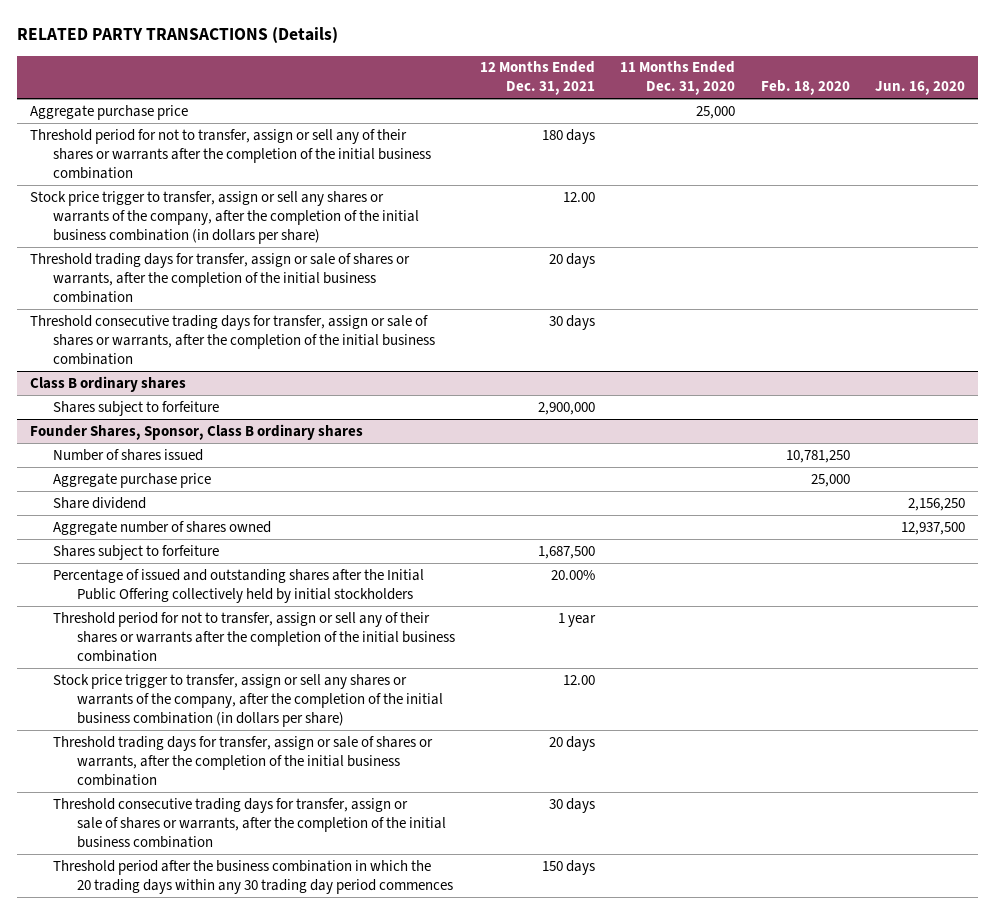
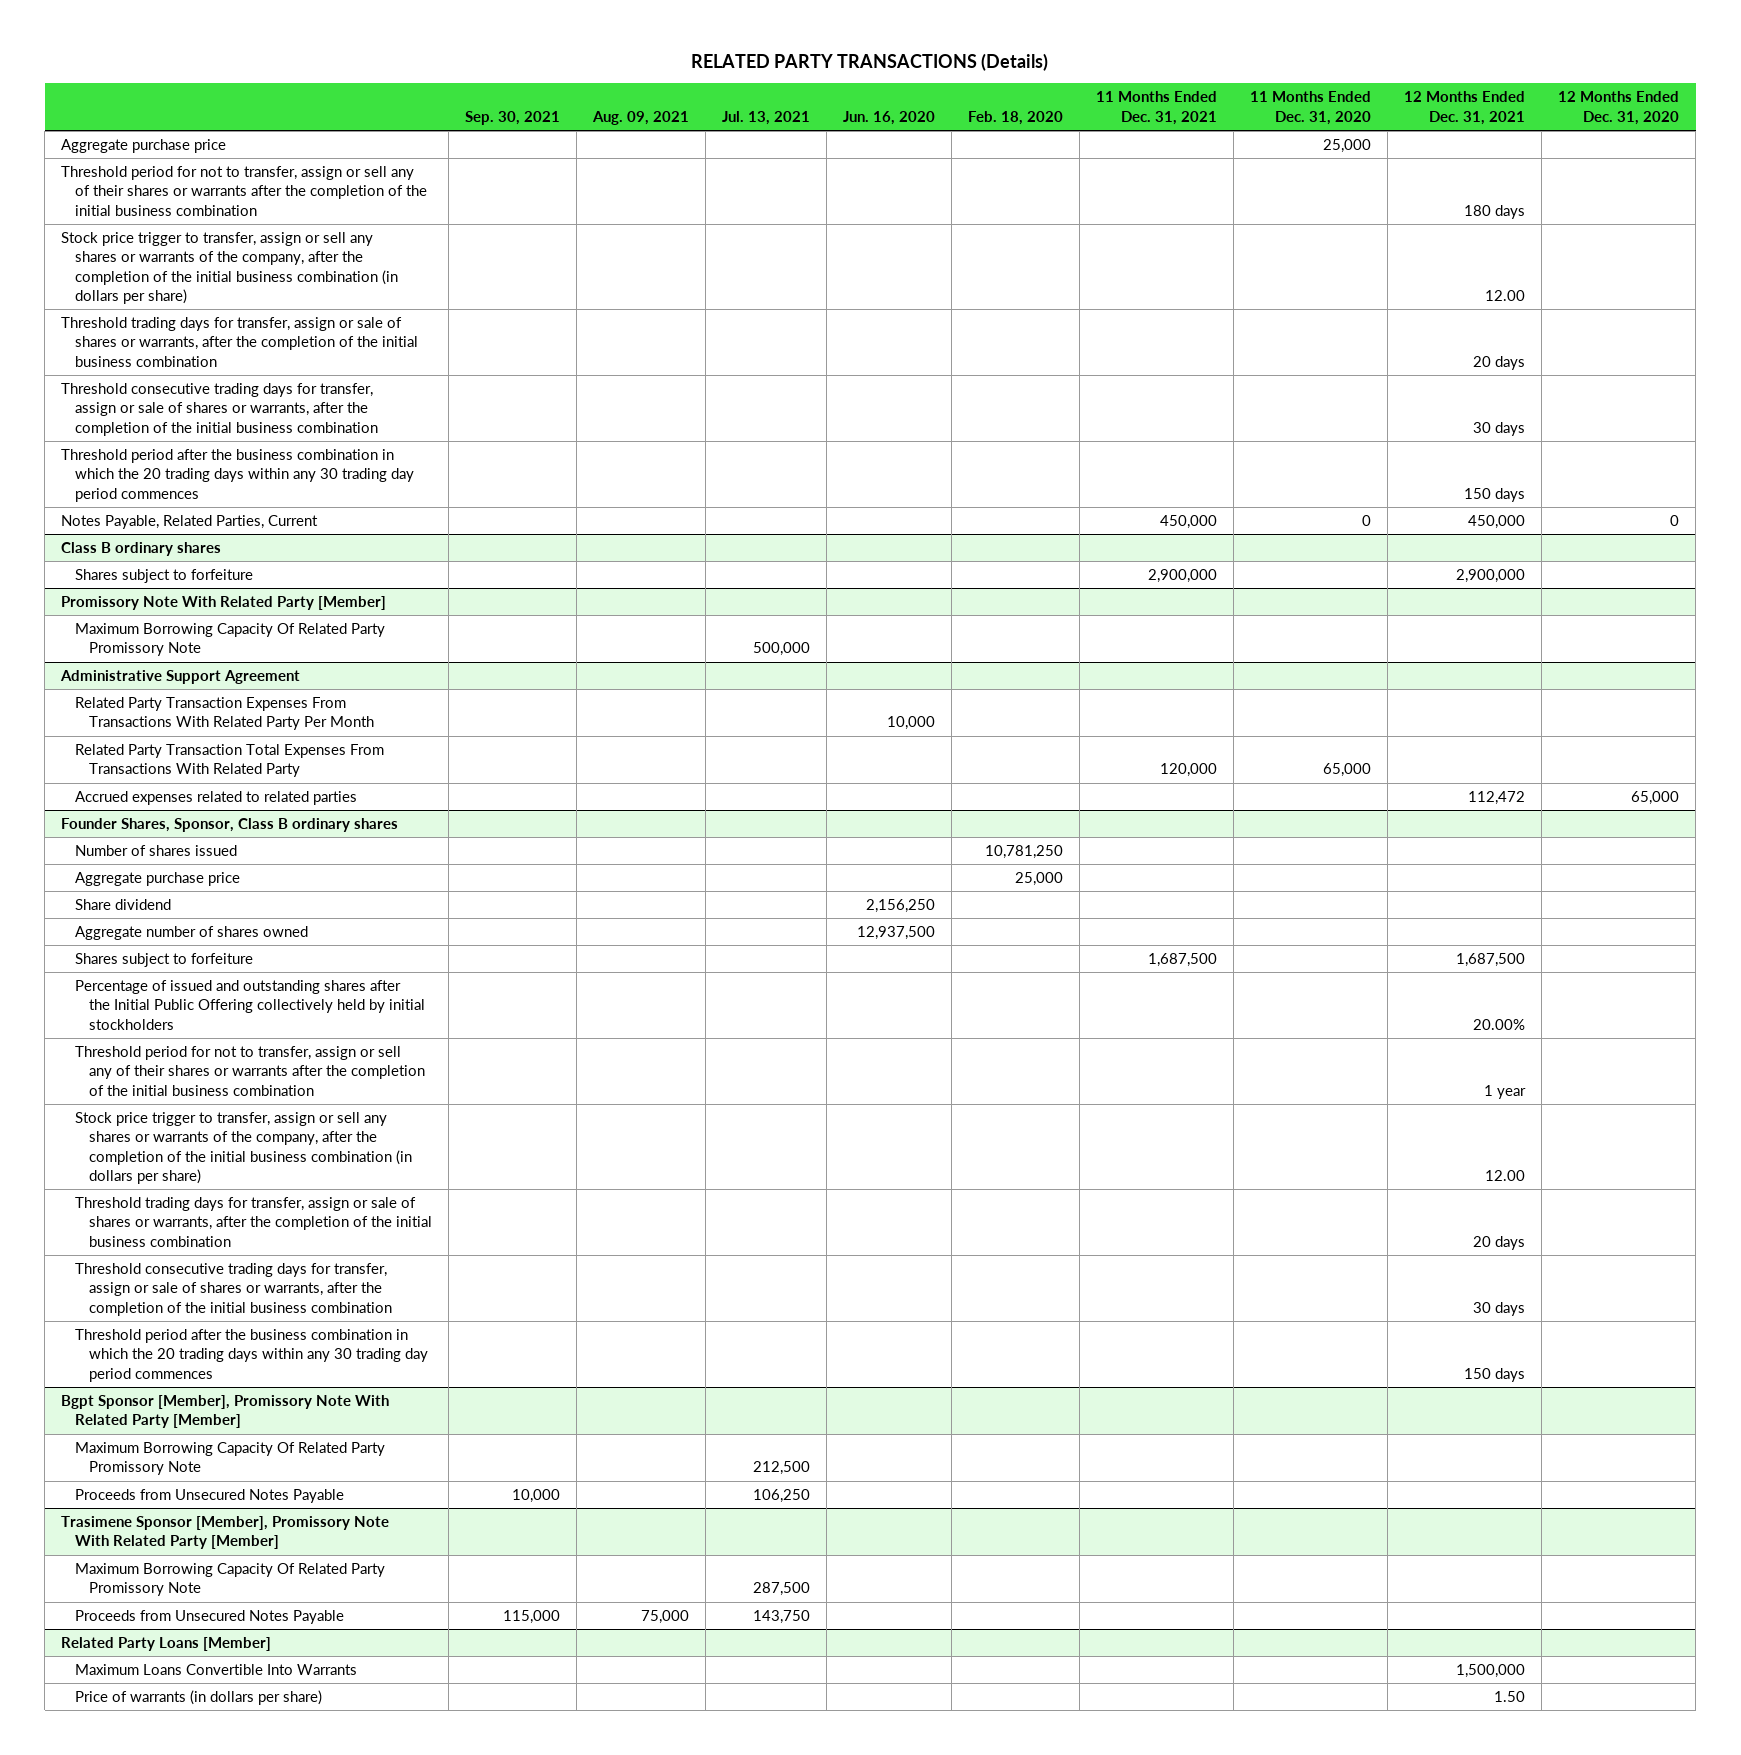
- | 12 Months Ended Dec. 31, 2021 | 11 Months Ended Dec. 31, 2020 | Feb. 18, 2020 | Jun. 16, 2020
+ | Sep. 30, 2021 | Aug. 09, 2021 | Jul. 13, 2021 | Jun. 16, 2020 | Feb. 18, 2020 | 11 Months Ended Dec. 31, 2021 | 11 Months Ended Dec. 31, 2020 | 12 Months Ended Dec. 31, 2021 | 12 Months Ended Dec. 31, 2020
+ Threshold period after the business combination in which the 20 trading days within any 30 trading day period commences | | | | | | | | 150 days |
+ Notes Payable, Related Parties, Current | | | | | | 450,000 | 0 | 450,000 | 0
+ Promissory Note With Related Party [Member]
+ Maximum Borrowing Capacity Of Related Party Promissory Note | | | 500,000 | | | | | |
+ Administrative Support Agreement
+ Related Party Transaction Expenses From Transactions With Related Party Per Month | | | | 10,000 | | | | |
+ Related Party Transaction Total Expenses From Transactions With Related Party | | | | | | 120,000 | 65,000 | |
+ Accrued expenses related to related parties | | | | | | | | 112,472 | 65,000
+ Bgpt Sponsor [Member], Promissory Note With Related Party [Member]
+ Maximum Borrowing Capacity Of Related Party Promissory Note | | | 212,500 | | | | | |
+ Proceeds from Unsecured Notes Payable | 10,000 | | 106,250 | | | | | |
+ Trasimene Sponsor [Member], Promissory Note With Related Party [Member]
+ Maximum Borrowing Capacity Of Related Party Promissory Note | | | 287,500 | | | | | |
+ Proceeds from Unsecured Notes Payable | 115,000 | 75,000 | 143,750 | | | | | |
+ Related Party Loans [Member]
+ Maximum Loans Convertible Into Warrants | | | | | | | | 1,500,000 |
+ Price of warrants (in dollars per share) | | | | | | | | 1.50 |

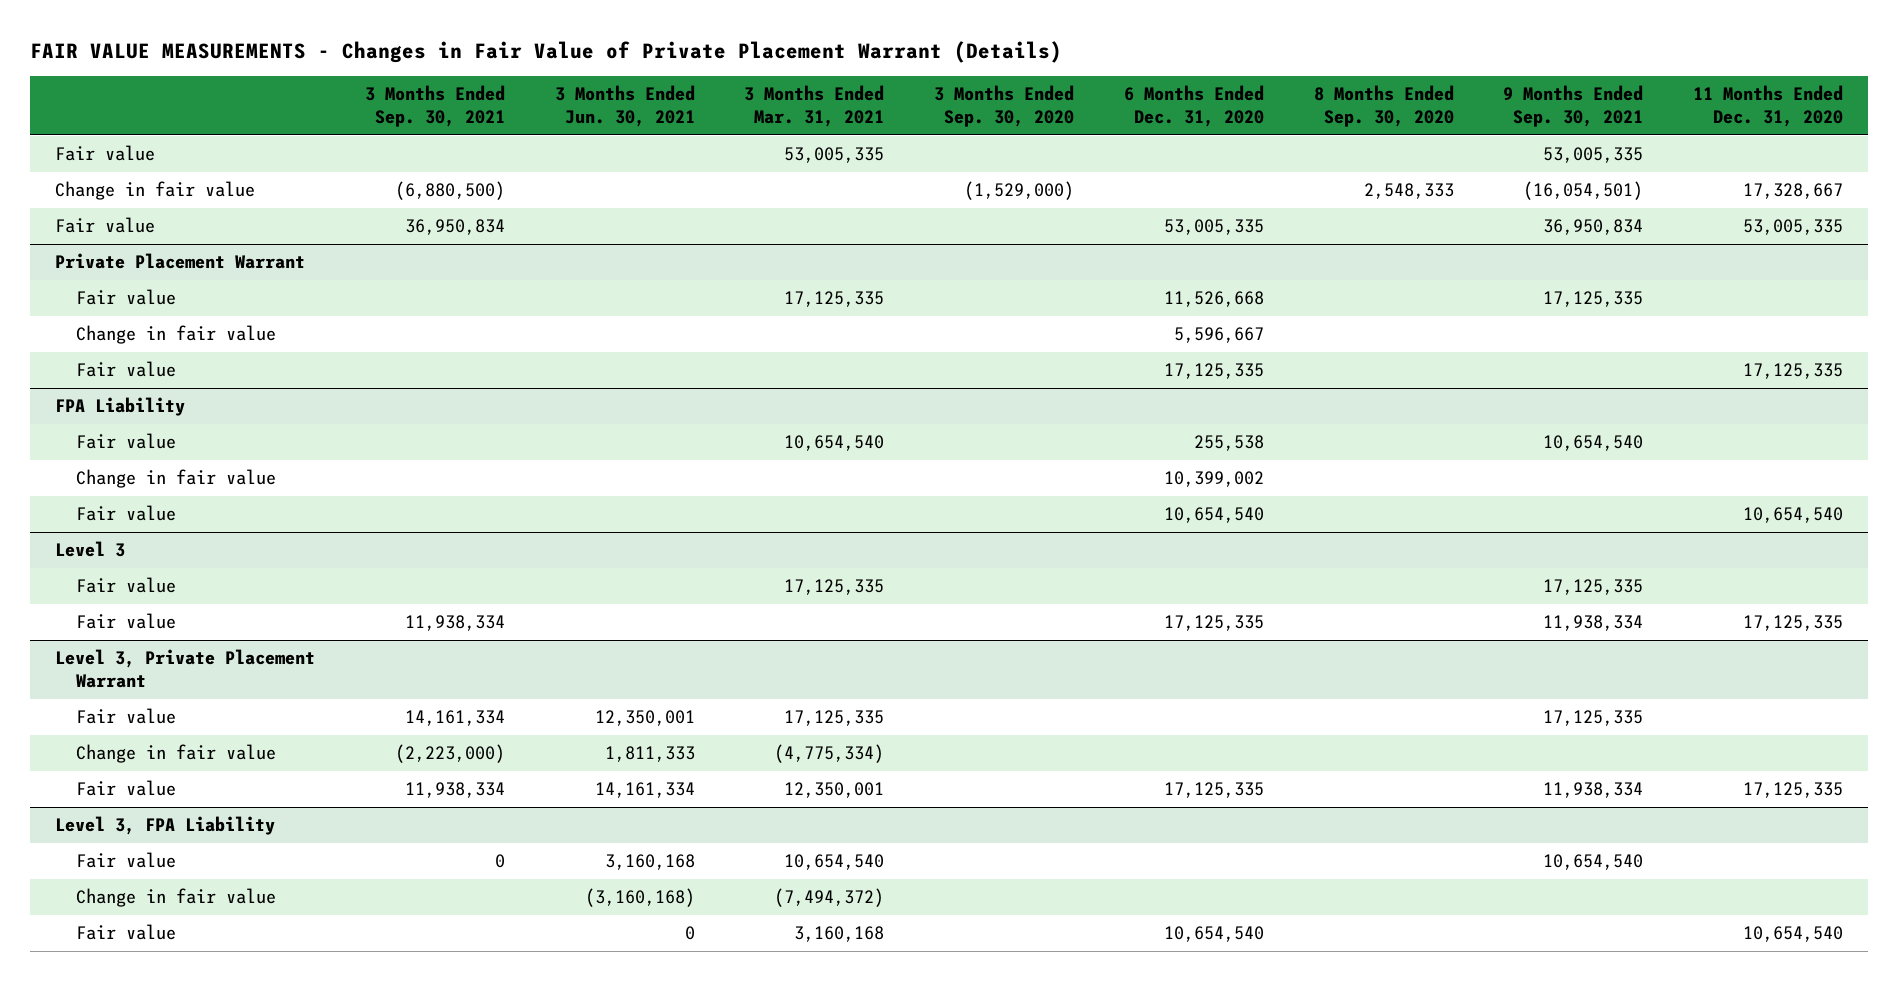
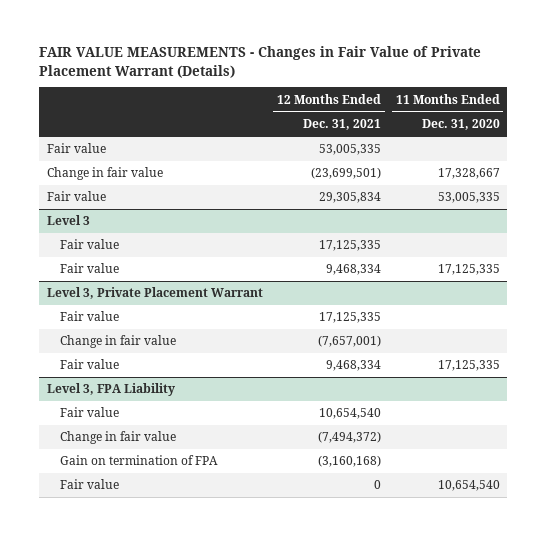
- | 3 Months Ended Sep. 30, 2021 | 3 Months Ended Jun. 30, 2021 | 3 Months Ended Mar. 31, 2021 | 3 Months Ended Sep. 30, 2020 | 6 Months Ended Dec. 31, 2020 | 8 Months Ended Sep. 30, 2020 | 9 Months Ended Sep. 30, 2021 | 11 Months Ended Dec. 31, 2020
+ | 12 Months Ended Dec. 31, 2021 | 11 Months Ended Dec. 31, 2020
- Private Placement Warrant
- Fair value | | | 17,125,335 | | 11,526,668 | | 17,125,335 |
- Change in fair value | | | | | 5,596,667 | | |
- Fair value | | | | | 17,125,335 | | | 17,125,335
- FPA Liability
- Fair value | | | 10,654,540 | | 255,538 | | 10,654,540 |
- Change in fair value | | | | | 10,399,002 | | |
- Fair value | | | | | 10,654,540 | | | 10,654,540
@ Level 3, FPA Liability
+ Gain on termination of FPA | (3,160,168) |

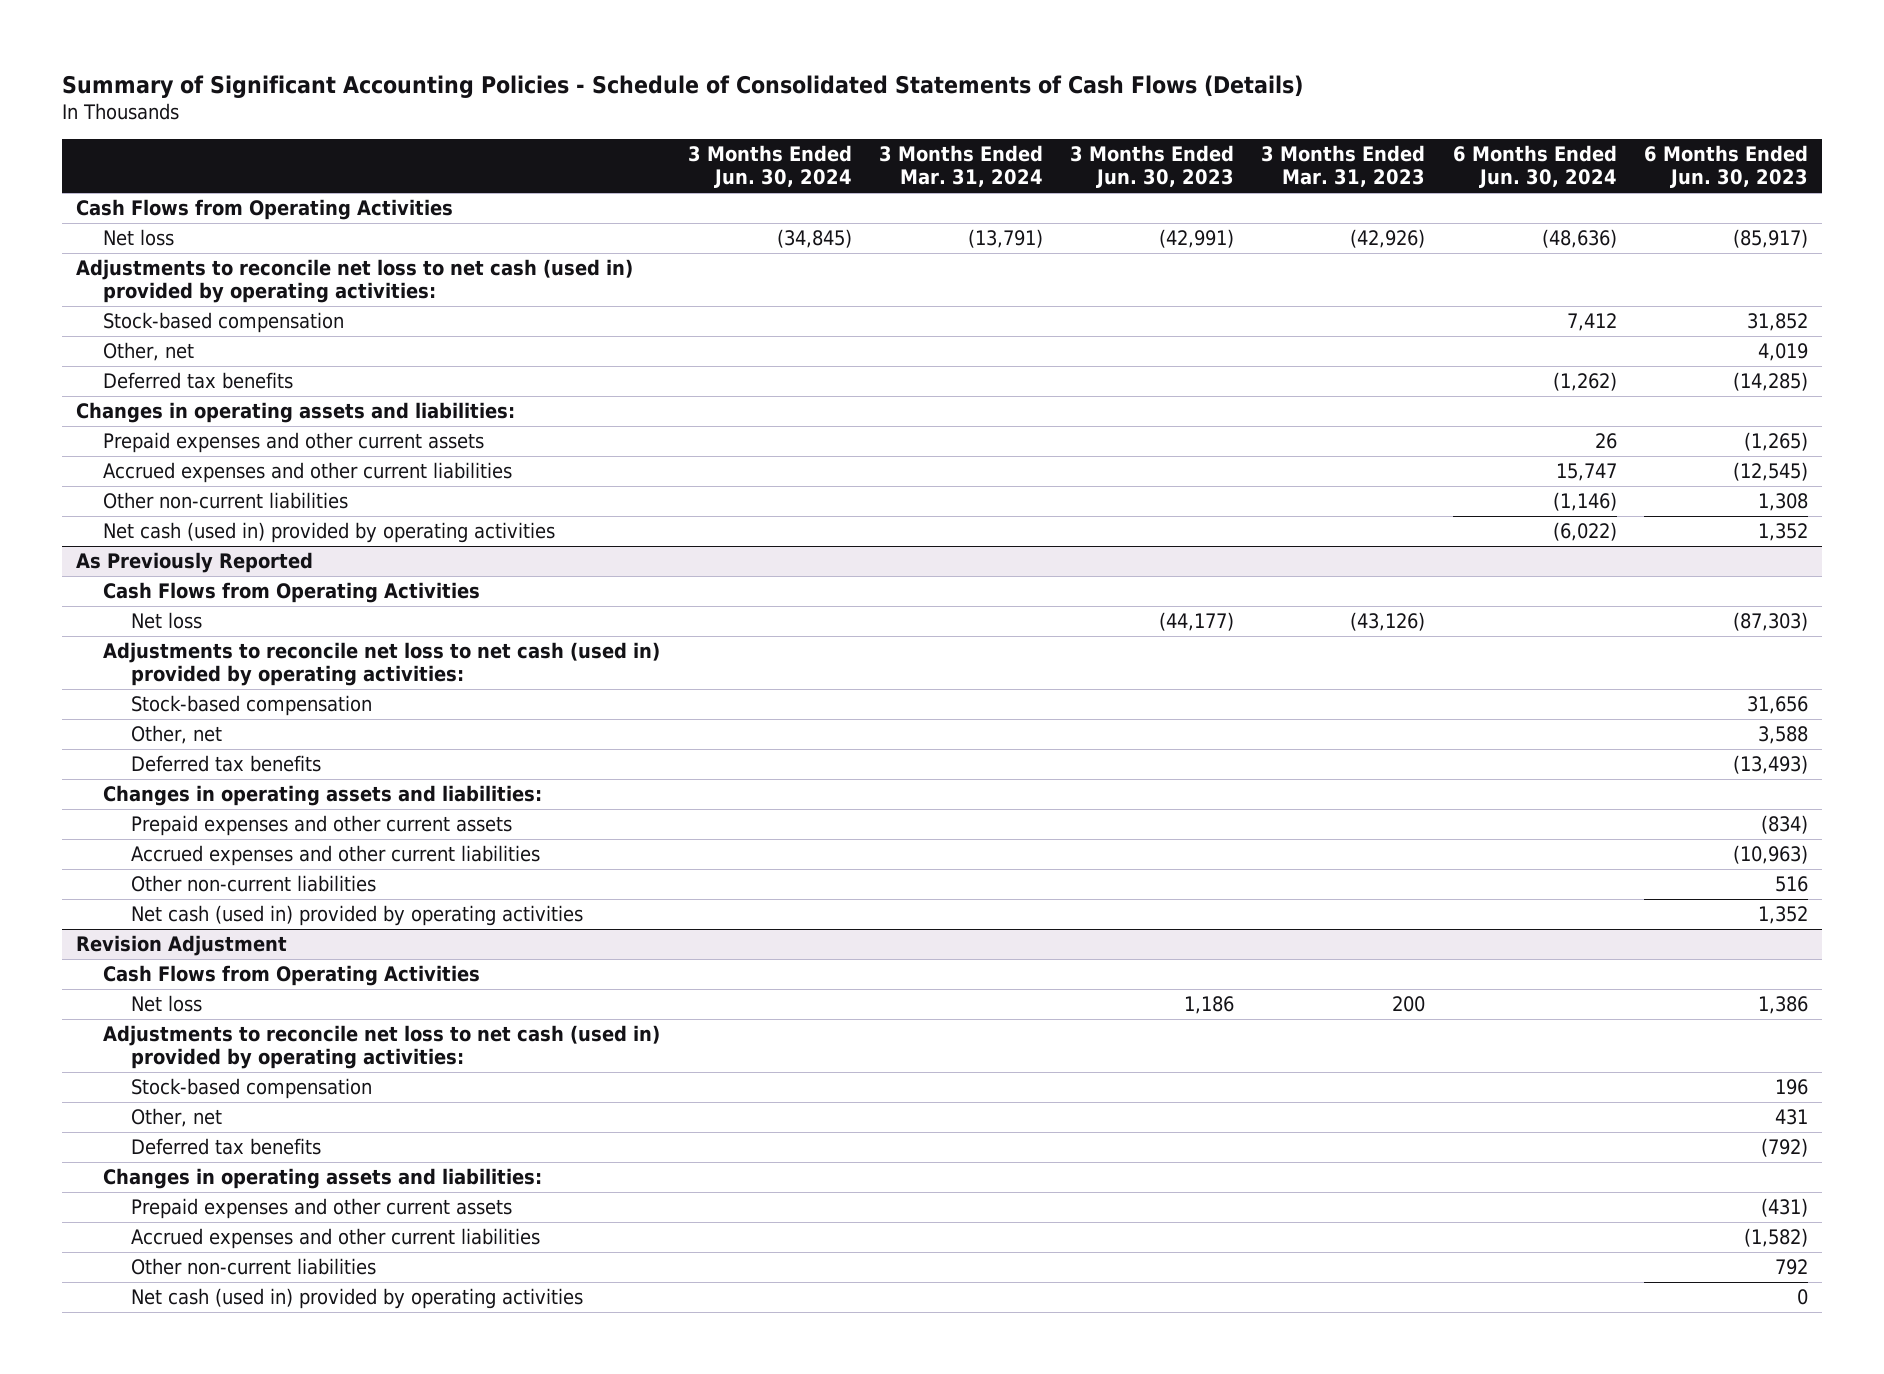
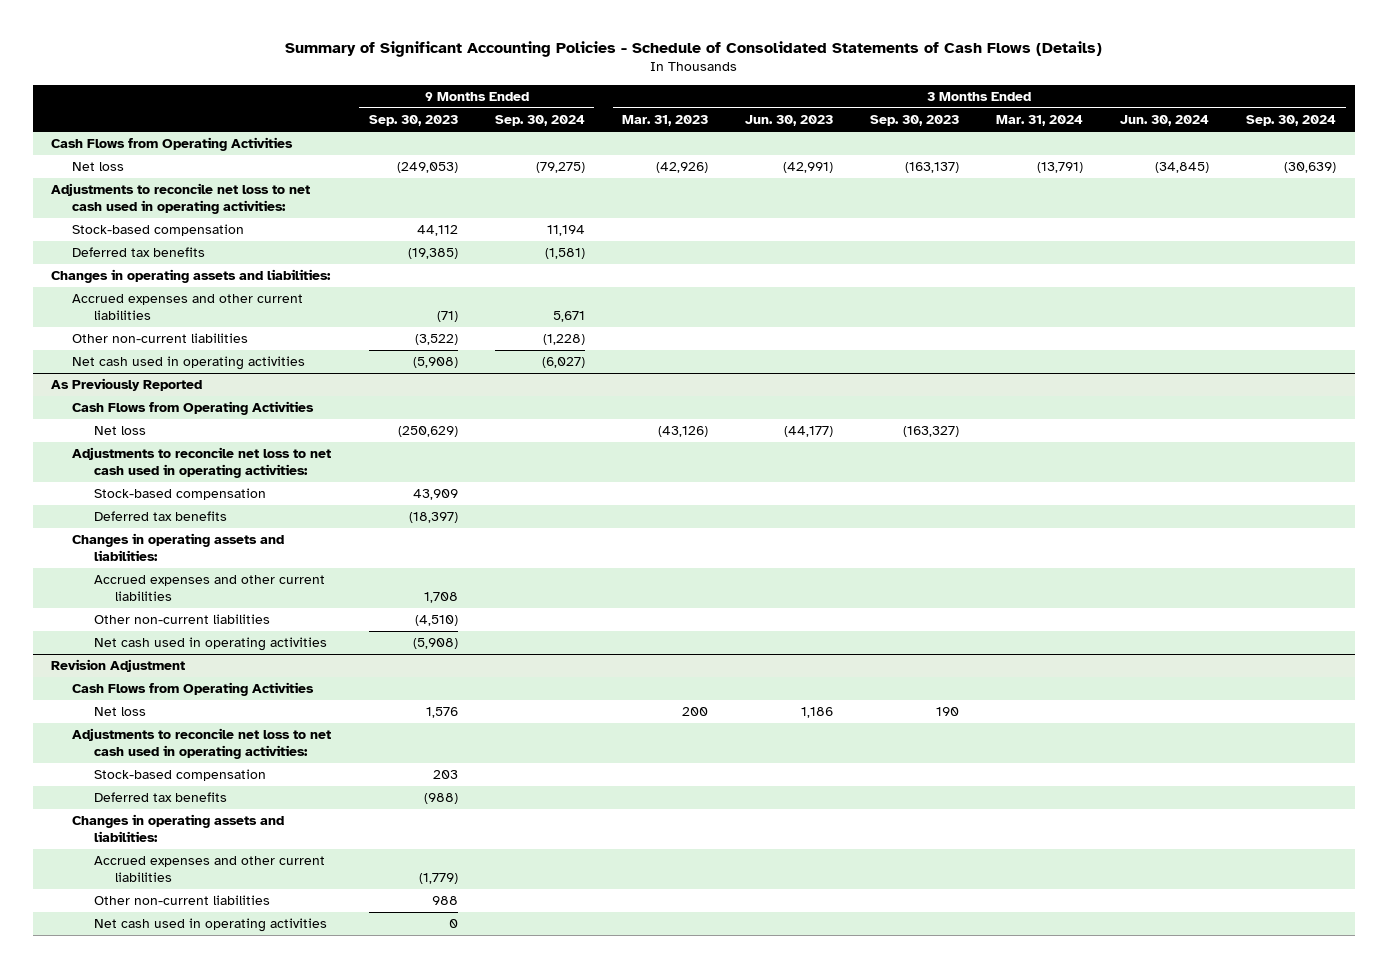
- | 3 Months Ended Jun. 30, 2024 | 3 Months Ended Mar. 31, 2024 | 3 Months Ended Jun. 30, 2023 | 3 Months Ended Mar. 31, 2023 | 6 Months Ended Jun. 30, 2024 | 6 Months Ended Jun. 30, 2023
+ | 9 Months Ended Sep. 30, 2023 | 9 Months Ended Sep. 30, 2024 | 3 Months Ended Mar. 31, 2023 | 3 Months Ended Jun. 30, 2023 | 3 Months Ended Sep. 30, 2023 | 3 Months Ended Mar. 31, 2024 | 3 Months Ended Jun. 30, 2024 | 3 Months Ended Sep. 30, 2024
- Adjustments to reconcile net loss to net cash (used in) provided by operating activities:
+ Adjustments to reconcile net loss to net cash used in operating activities:
- Other, net | | | | | | 4,019
- Prepaid expenses and other current assets | | | | | 26 | (1,265)
- Net cash (used in) provided by operating activities | | | | | (6,022) | 1,352
+ Net cash used in operating activities | (5,908) | (6,027) | | | | | |
@ As Previously Reported
- Adjustments to reconcile net loss to net cash (used in) provided by operating activities:
+ Adjustments to reconcile net loss to net cash used in operating activities:
- Other, net | | | | | | 3,588
- Prepaid expenses and other current assets | | | | | | (834)
- Net cash (used in) provided by operating activities | | | | | | 1,352
+ Net cash used in operating activities | (5,908) | | | | | | |
@ Revision Adjustment
- Adjustments to reconcile net loss to net cash (used in) provided by operating activities:
+ Adjustments to reconcile net loss to net cash used in operating activities:
- Other, net | | | | | | 431
- Prepaid expenses and other current assets | | | | | | (431)
- Net cash (used in) provided by operating activities | | | | | | 0
+ Net cash used in operating activities | 0 | | | | | | |

